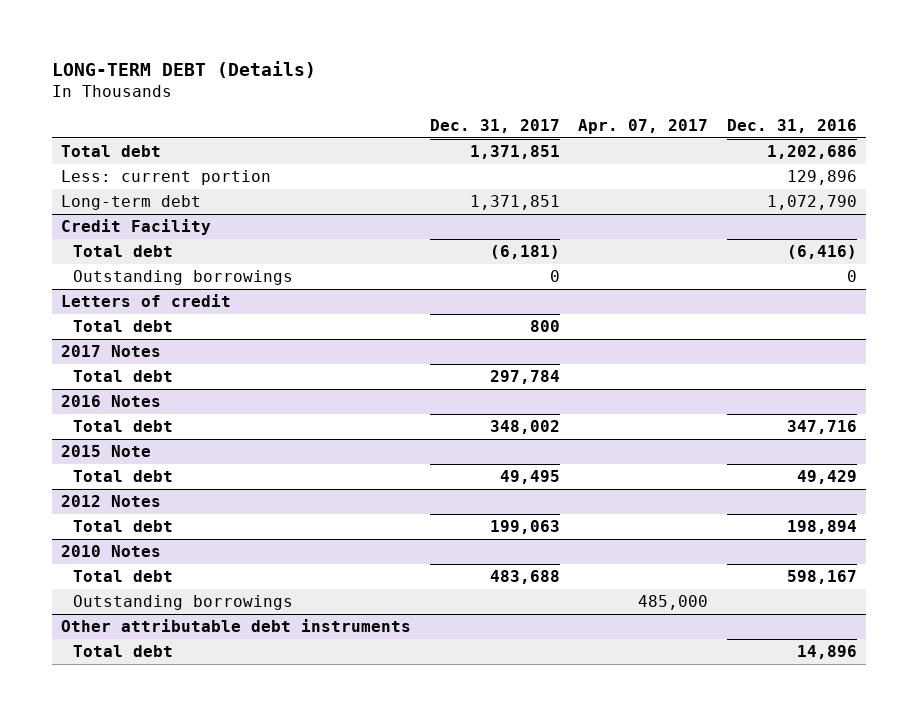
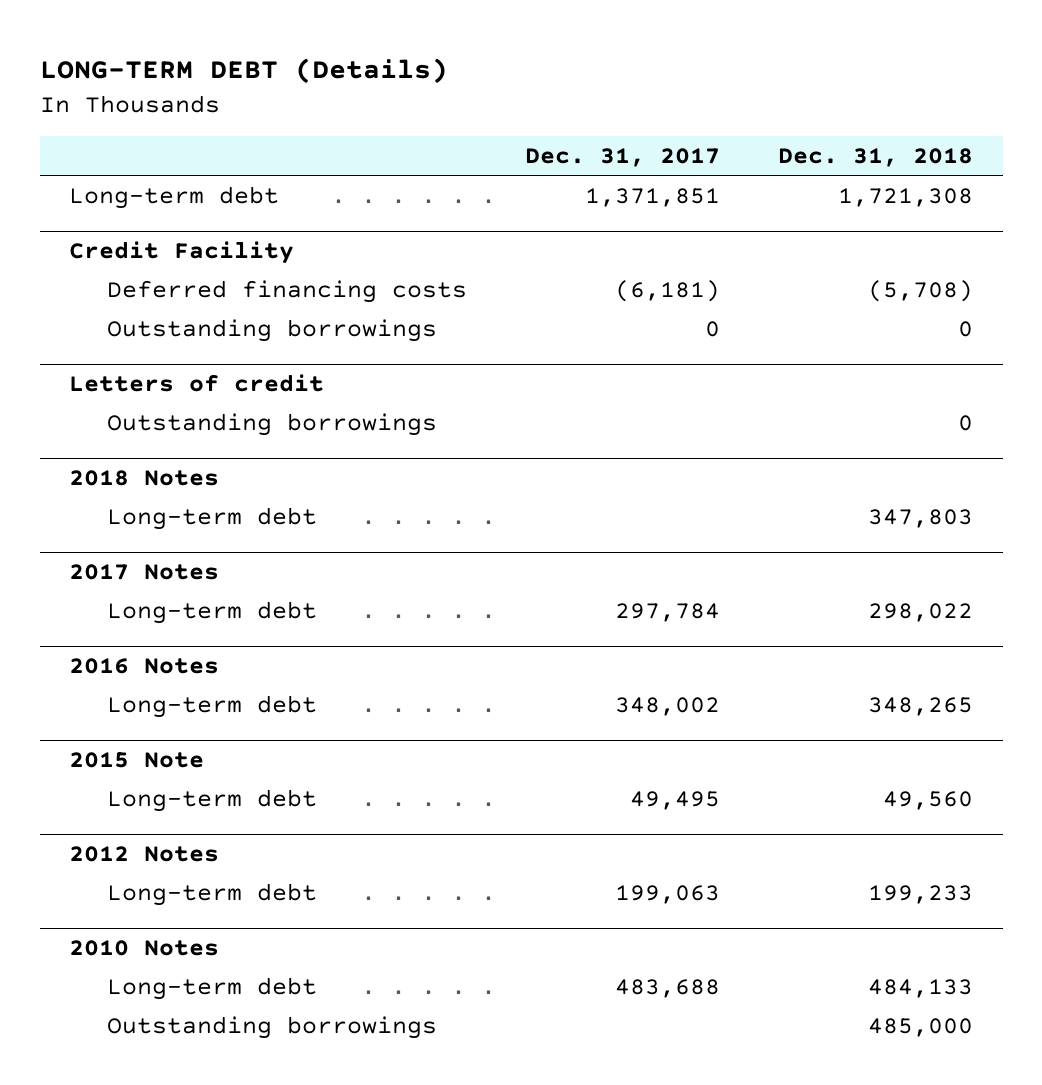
- | Dec. 31, 2017 | Apr. 07, 2017 | Dec. 31, 2016
+ | Dec. 31, 2017 | Dec. 31, 2018
- Total debt | 1,371,851 | | 1,202,686
- Less: current portion | | | 129,896
@ Credit Facility
- Total debt | (6,181) | | (6,416)
+ Deferred financing costs | (6,181) | (5,708)
@ Letters of credit
- Total debt | 800 | |
+ Outstanding borrowings | | 0
+ 2018 Notes
+ Long-term debt | | 347,803
@ 2017 Notes
- Total debt | 297,784 | |
+ Long-term debt | 297,784 | 298,022
@ 2016 Notes
- Total debt | 348,002 | | 347,716
+ Long-term debt | 348,002 | 348,265
@ 2015 Note
- Total debt | 49,495 | | 49,429
+ Long-term debt | 49,495 | 49,560
@ 2012 Notes
- Total debt | 199,063 | | 198,894
+ Long-term debt | 199,063 | 199,233
@ 2010 Notes
- Total debt | 483,688 | | 598,167
+ Long-term debt | 483,688 | 484,133
- Other attributable debt instruments
- Total debt | | | 14,896

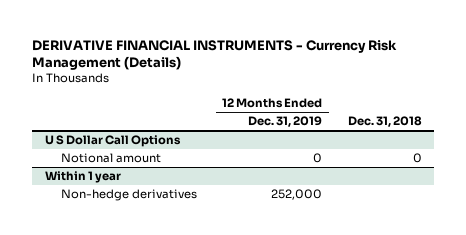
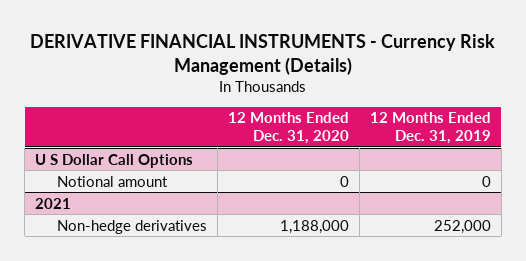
- | 12 Months Ended Dec. 31, 2019 | Dec. 31, 2018
+ | 12 Months Ended Dec. 31, 2020 | 12 Months Ended Dec. 31, 2019
- Within 1 year
+ 2021

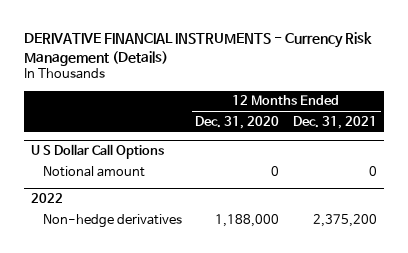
- | 12 Months Ended Dec. 31, 2020 | 12 Months Ended Dec. 31, 2019
+ | 12 Months Ended Dec. 31, 2020 | 12 Months Ended Dec. 31, 2021
- 2021
+ 2022

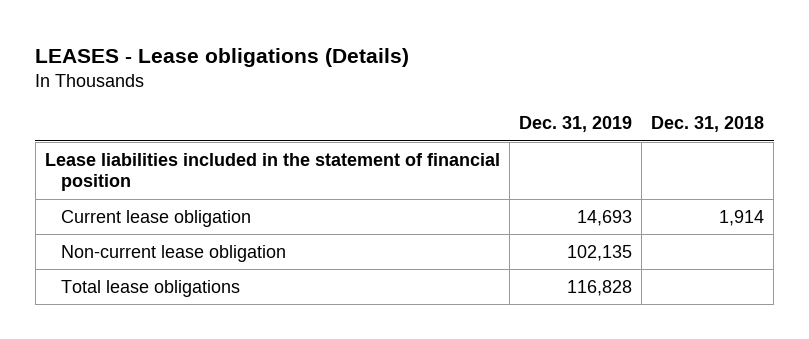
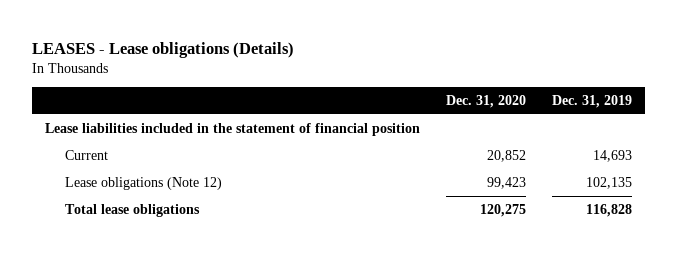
- | Dec. 31, 2019 | Dec. 31, 2018
+ | Dec. 31, 2020 | Dec. 31, 2019
- Current lease obligation | 14,693 | 1,914
- Non-current lease obligation | 102,135 |
+ Current | 20,852 | 14,693
+ Lease obligations (Note 12) | 99,423 | 102,135

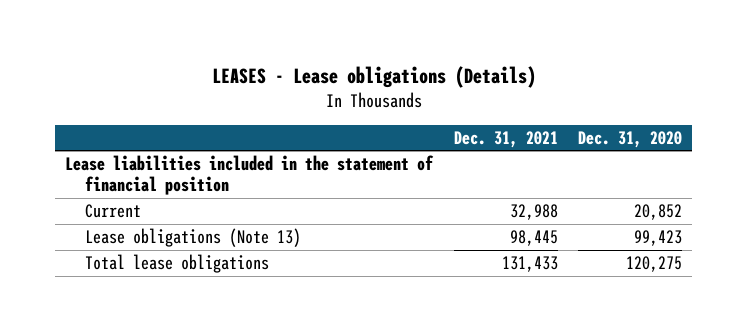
- | Dec. 31, 2020 | Dec. 31, 2019
+ | Dec. 31, 2021 | Dec. 31, 2020
- Lease obligations (Note 12) | 99,423 | 102,135
+ Lease obligations (Note 13) | 98,445 | 99,423

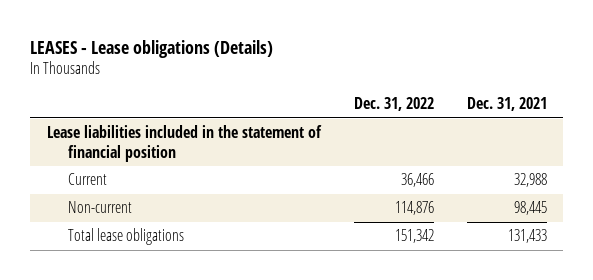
- | Dec. 31, 2021 | Dec. 31, 2020
+ | Dec. 31, 2022 | Dec. 31, 2021
- Lease obligations (Note 13) | 98,445 | 99,423
+ Non-current | 114,876 | 98,445

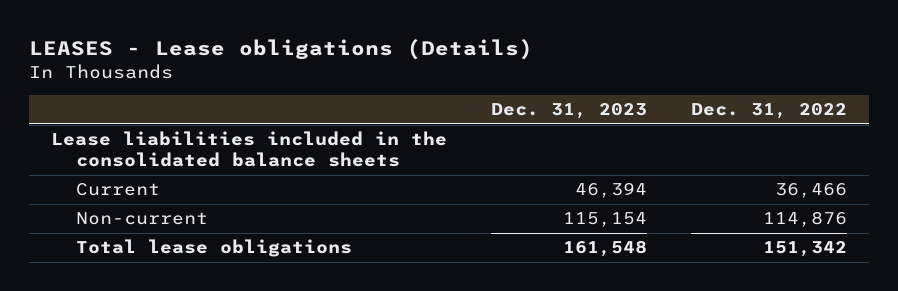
- | Dec. 31, 2022 | Dec. 31, 2021
+ | Dec. 31, 2023 | Dec. 31, 2022
- Lease liabilities included in the statement of financial position
+ Lease liabilities included in the consolidated balance sheets

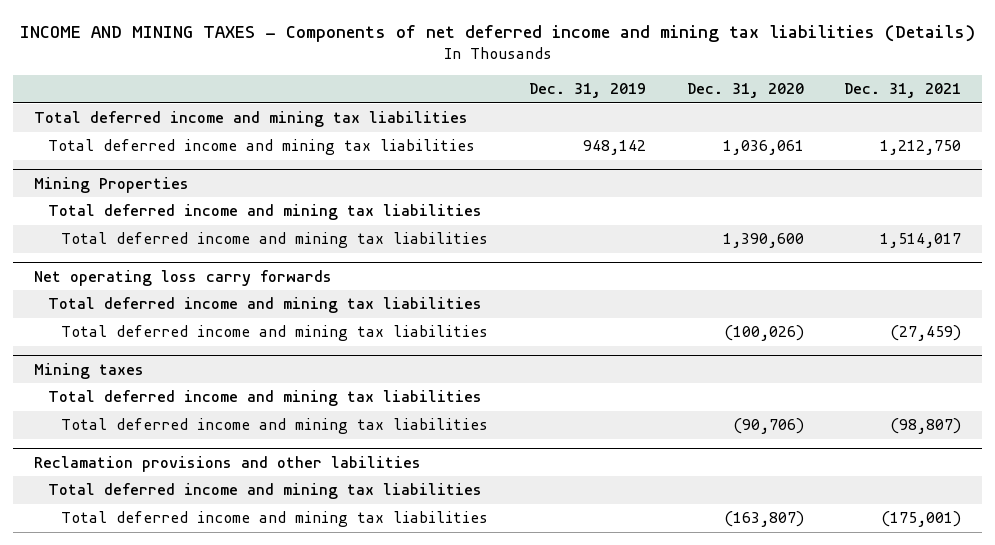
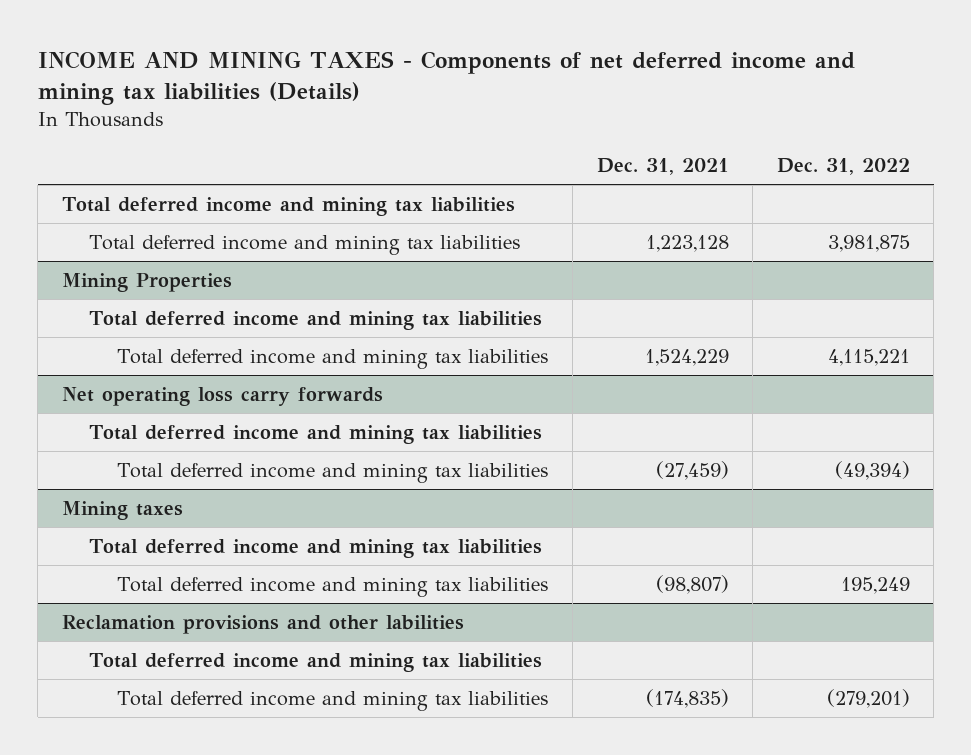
- | Dec. 31, 2019 | Dec. 31, 2020 | Dec. 31, 2021
+ | Dec. 31, 2021 | Dec. 31, 2022
- Total deferred income and mining tax liabilities | 948,142 | 1,036,061 | 1,212,750
+ Total deferred income and mining tax liabilities | 1,223,128 | 3,981,875
@ Mining Properties
- Total deferred income and mining tax liabilities | | 1,390,600 | 1,514,017
+ Total deferred income and mining tax liabilities | 1,524,229 | 4,115,221
@ Reclamation provisions and other labilities
- Total deferred income and mining tax liabilities | | (163,807) | (175,001)
+ Total deferred income and mining tax liabilities | (174,835) | (279,201)

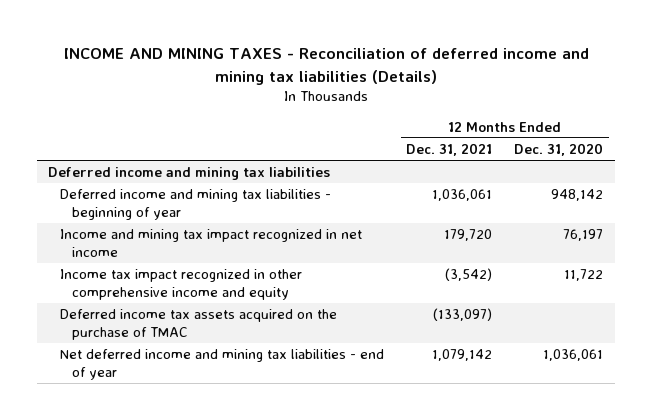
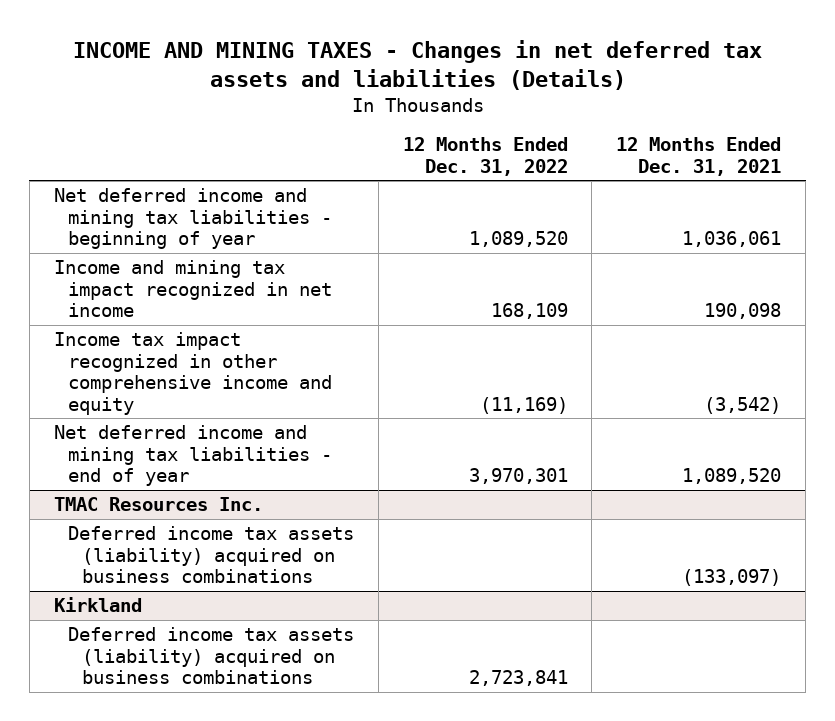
- INCOME AND MINING TAXES - Reconciliation of deferred income and mining tax liabilities (Details)
+ INCOME AND MINING TAXES - Changes in net deferred tax assets and liabilities (Details)
- | 12 Months Ended Dec. 31, 2021 | 12 Months Ended Dec. 31, 2020
+ | 12 Months Ended Dec. 31, 2022 | 12 Months Ended Dec. 31, 2021
- Deferred income and mining tax liabilities
- Deferred income and mining tax liabilities - beginning of year | 1,036,061 | 948,142
- Income and mining tax impact recognized in net income | 179,720 | 76,197
+ Net deferred income and mining tax liabilities - beginning of year | 1,089,520 | 1,036,061
+ Income and mining tax impact recognized in net income | 168,109 | 190,098
- Deferred income tax assets acquired on the purchase of TMAC | (133,097) |
- Net deferred income and mining tax liabilities - end of year | 1,079,142 | 1,036,061
+ Net deferred income and mining tax liabilities - end of year | 3,970,301 | 1,089,520
+ TMAC Resources Inc.
+ Deferred income tax assets (liability) acquired on business combinations | | (133,097)
+ Kirkland
+ Deferred income tax assets (liability) acquired on business combinations | 2,723,841 |

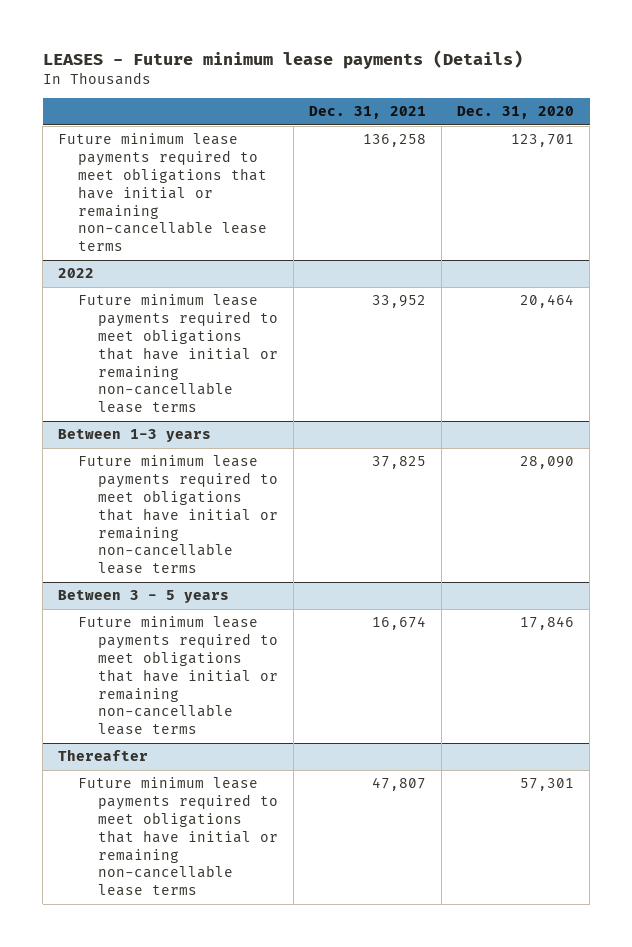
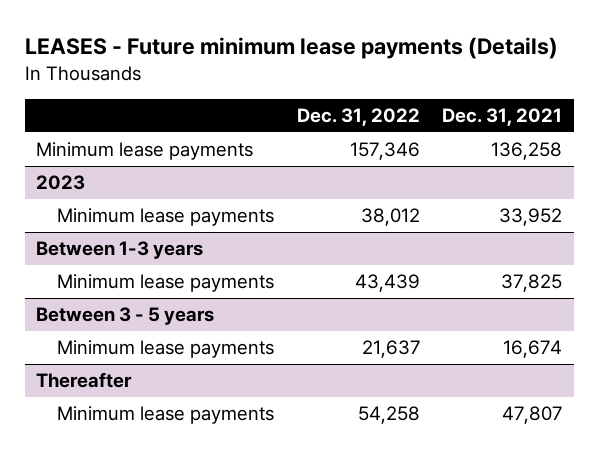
- | Dec. 31, 2021 | Dec. 31, 2020
+ | Dec. 31, 2022 | Dec. 31, 2021
- Future minimum lease payments required to meet obligations that have initial or remaining non-cancellable lease terms | 136,258 | 123,701
- 2022
- Future minimum lease payments required to meet obligations that have initial or remaining non-cancellable lease terms | 33,952 | 20,464
+ Minimum lease payments | 157,346 | 136,258
+ 2023
+ Minimum lease payments | 38,012 | 33,952
@ Between 1-3 years
- Future minimum lease payments required to meet obligations that have initial or remaining non-cancellable lease terms | 37,825 | 28,090
+ Minimum lease payments | 43,439 | 37,825
@ Between 3 - 5 years
- Future minimum lease payments required to meet obligations that have initial or remaining non-cancellable lease terms | 16,674 | 17,846
+ Minimum lease payments | 21,637 | 16,674
@ Thereafter
- Future minimum lease payments required to meet obligations that have initial or remaining non-cancellable lease terms | 47,807 | 57,301
+ Minimum lease payments | 54,258 | 47,807

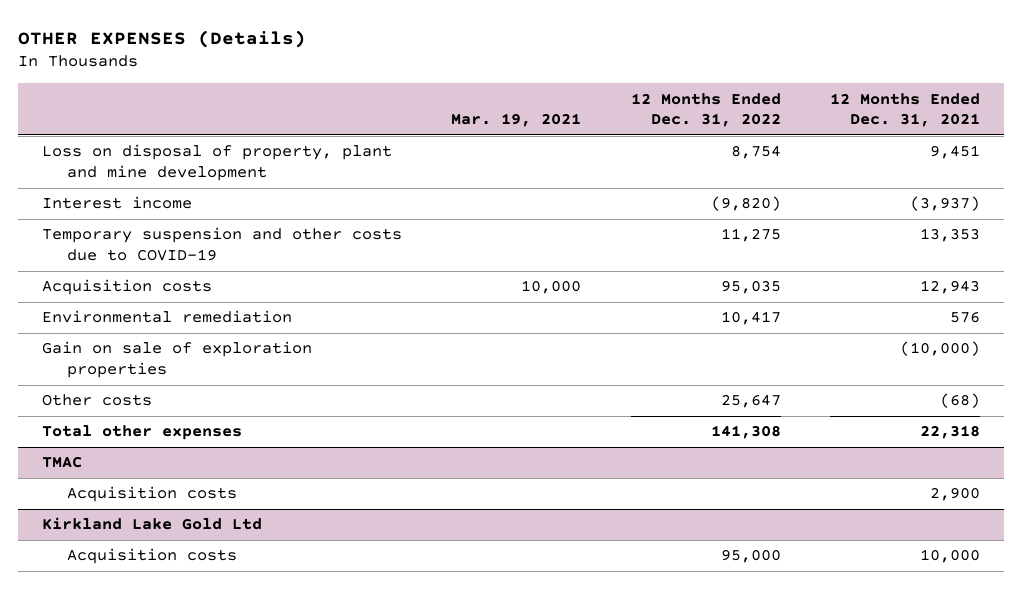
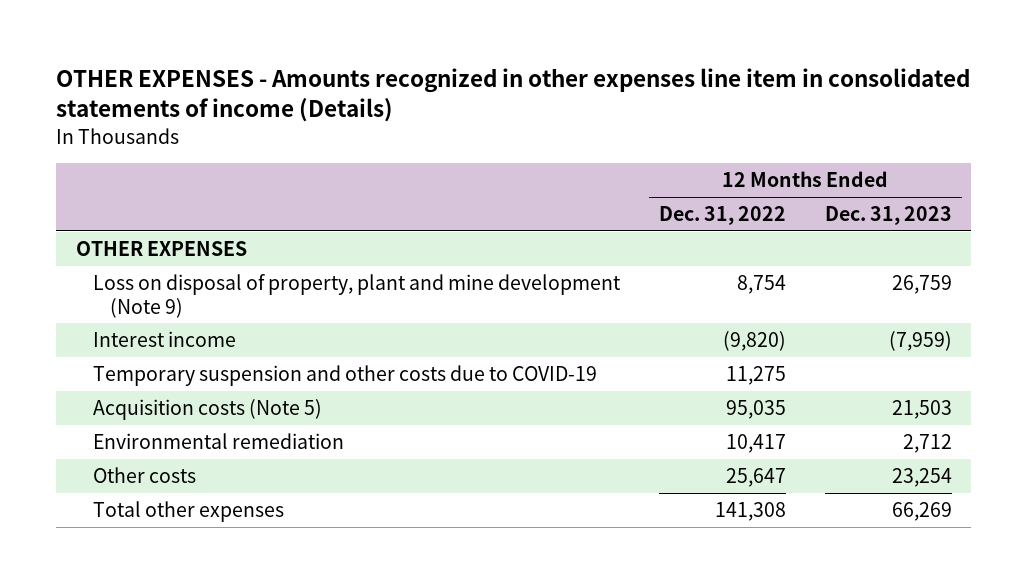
- OTHER EXPENSES (Details)
+ OTHER EXPENSES - Amounts recognized in other expenses line item in consolidated statements of income (Details)
- | Mar. 19, 2021 | 12 Months Ended Dec. 31, 2022 | 12 Months Ended Dec. 31, 2021
+ | 12 Months Ended Dec. 31, 2022 | 12 Months Ended Dec. 31, 2023
- Loss on disposal of property, plant and mine development | | 8,754 | 9,451
+ OTHER EXPENSES
+ Loss on disposal of property, plant and mine development (Note 9) | 8,754 | 26,759
- Acquisition costs | 10,000 | 95,035 | 12,943
+ Acquisition costs (Note 5) | 95,035 | 21,503
- Gain on sale of exploration properties | | | (10,000)
- TMAC
- Acquisition costs | | | 2,900
- Kirkland Lake Gold Ltd
- Acquisition costs | | 95,000 | 10,000

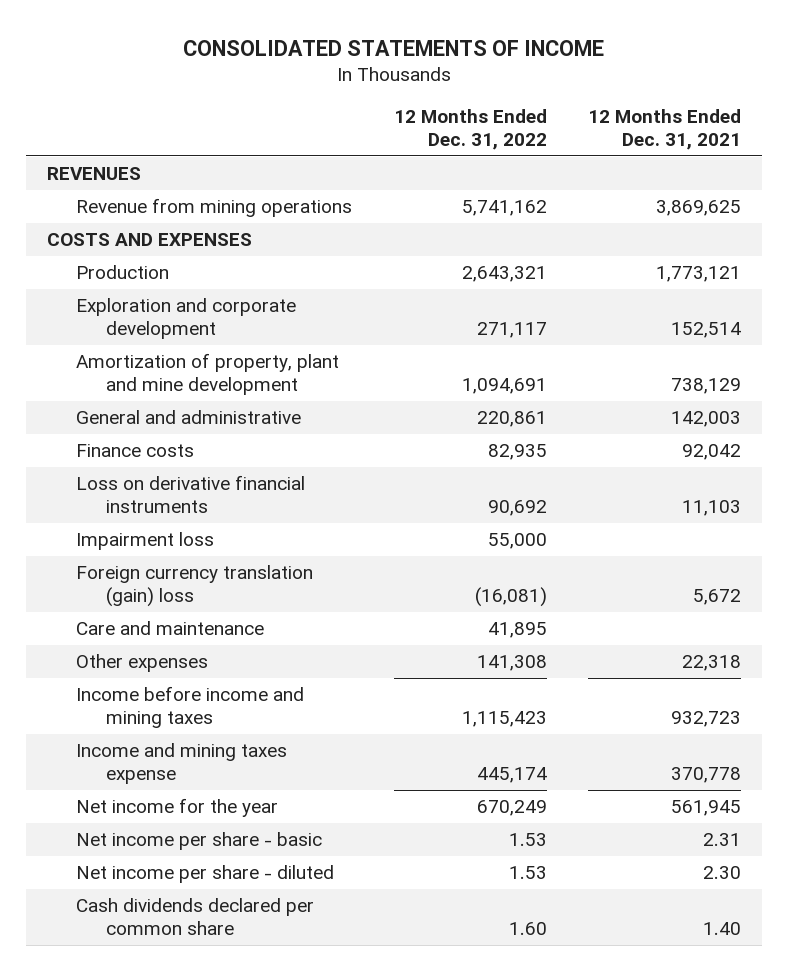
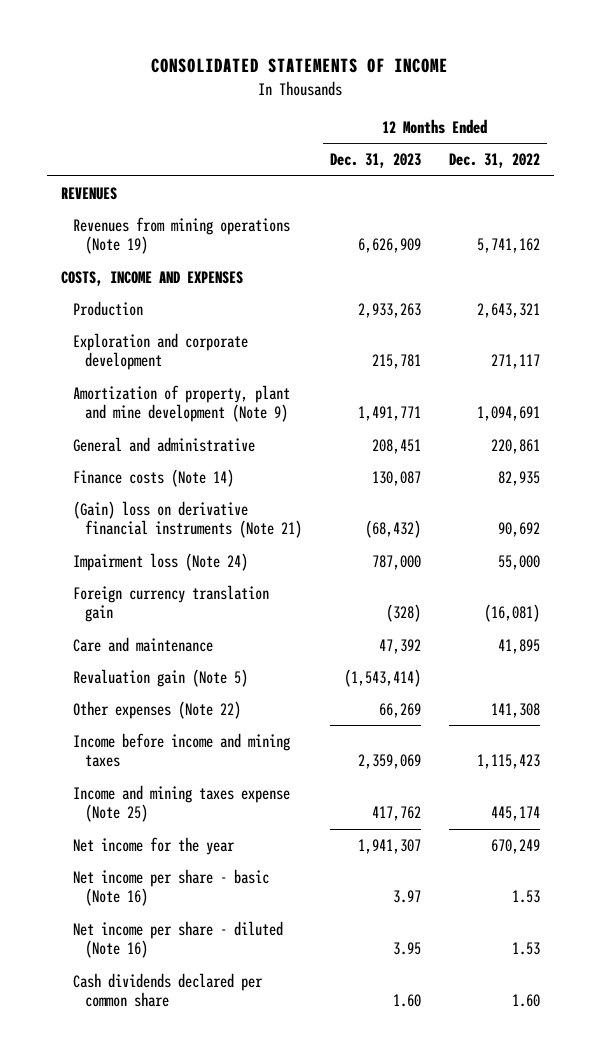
- | 12 Months Ended Dec. 31, 2022 | 12 Months Ended Dec. 31, 2021
+ | 12 Months Ended Dec. 31, 2023 | 12 Months Ended Dec. 31, 2022
- Revenue from mining operations | 5,741,162 | 3,869,625
- COSTS AND EXPENSES
+ Revenues from mining operations (Note 19) | 6,626,909 | 5,741,162
+ COSTS, INCOME AND EXPENSES
- Amortization of property, plant and mine development | 1,094,691 | 738,129
+ Amortization of property, plant and mine development (Note 9) | 1,491,771 | 1,094,691
- Finance costs | 82,935 | 92,042
- Loss on derivative financial instruments | 90,692 | 11,103
- Impairment loss | 55,000 |
- Foreign currency translation (gain) loss | (16,081) | 5,672
+ Finance costs (Note 14) | 130,087 | 82,935
+ (Gain) loss on derivative financial instruments (Note 21) | (68,432) | 90,692
+ Impairment loss (Note 24) | 787,000 | 55,000
+ Foreign currency translation gain | (328) | (16,081)
- Other expenses | 141,308 | 22,318
+ Revaluation gain (Note 5) | (1,543,414) |
+ Other expenses (Note 22) | 66,269 | 141,308
- Income and mining taxes expense | 445,174 | 370,778
+ Income and mining taxes expense (Note 25) | 417,762 | 445,174
- Net income per share - basic | 1.53 | 2.31
- Net income per share - diluted | 1.53 | 2.30
+ Net income per share - basic (Note 16) | 3.97 | 1.53
+ Net income per share - diluted (Note 16) | 3.95 | 1.53

